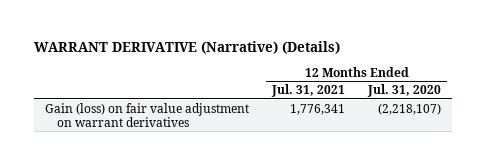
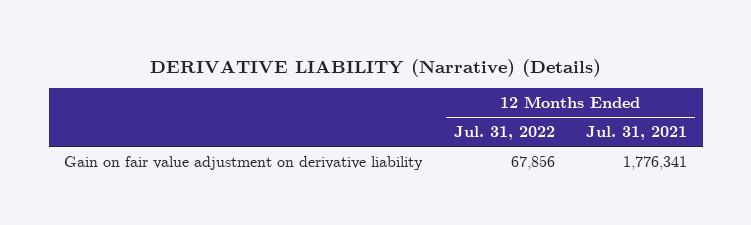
- WARRANT DERIVATIVE (Narrative) (Details)
+ DERIVATIVE LIABILITY (Narrative) (Details)
- | 12 Months Ended Jul. 31, 2021 | 12 Months Ended Jul. 31, 2020
+ | 12 Months Ended Jul. 31, 2022 | 12 Months Ended Jul. 31, 2021
- Gain (loss) on fair value adjustment on warrant derivatives | 1,776,341 | (2,218,107)
+ Gain on fair value adjustment on derivative liability | 67,856 | 1,776,341

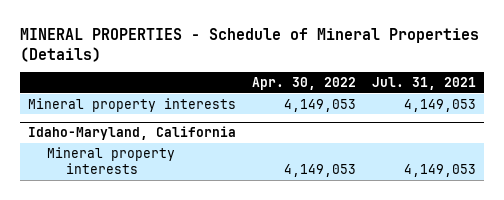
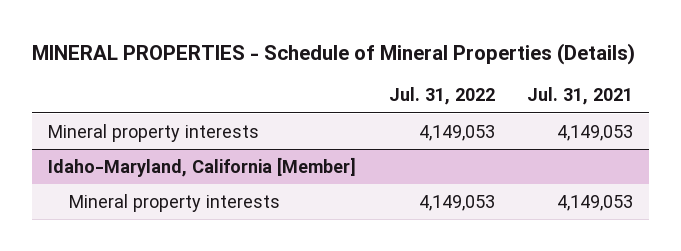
- | Apr. 30, 2022 | Jul. 31, 2021
+ | Jul. 31, 2022 | Jul. 31, 2021
- Idaho-Maryland, California
+ Idaho-Maryland, California [Member]

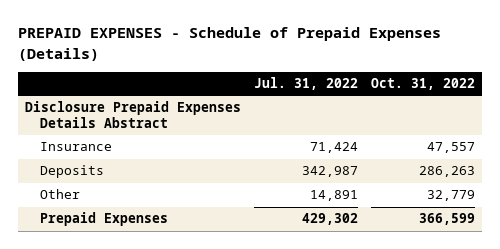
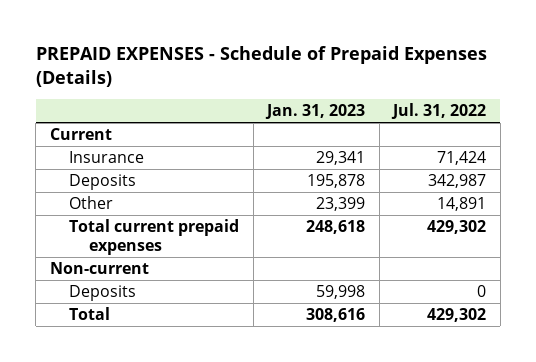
- | Jul. 31, 2022 | Oct. 31, 2022
+ | Jan. 31, 2023 | Jul. 31, 2022
- Disclosure Prepaid Expenses Details Abstract
+ Current
- Prepaid Expenses | 429,302 | 366,599
+ Total current prepaid expenses | 248,618 | 429,302
+ Non-current
+ Deposits | 59,998 | 0
+ Total | 308,616 | 429,302

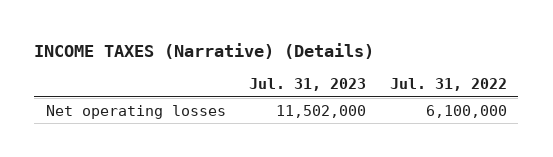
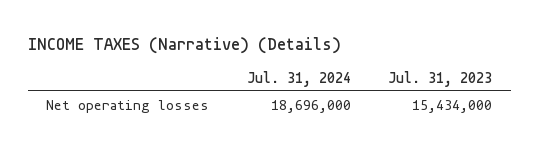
- | Jul. 31, 2023 | Jul. 31, 2022
+ | Jul. 31, 2024 | Jul. 31, 2023
- Net operating losses | 11,502,000 | 6,100,000
+ Net operating losses | 18,696,000 | 15,434,000

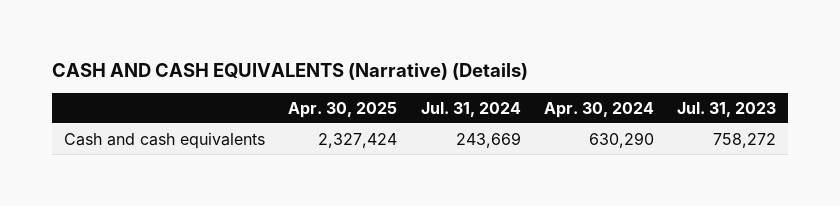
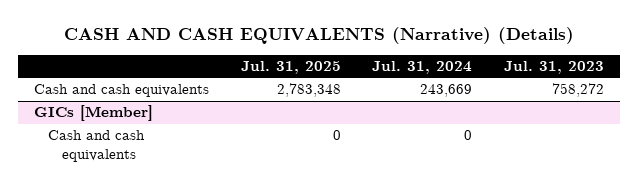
- | Apr. 30, 2025 | Jul. 31, 2024 | Apr. 30, 2024 | Jul. 31, 2023
+ | Jul. 31, 2025 | Jul. 31, 2024 | Jul. 31, 2023
+ GICs [Member]
+ Cash and cash equivalents | 0 | 0 |

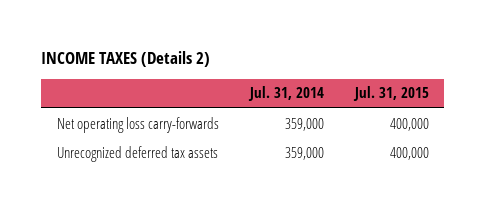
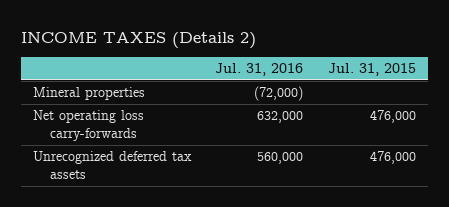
- | Jul. 31, 2014 | Jul. 31, 2015
+ | Jul. 31, 2016 | Jul. 31, 2015
- Net operating loss carry-forwards | 359,000 | 400,000
- Unrecognized deferred tax assets | 359,000 | 400,000
+ Mineral properties | (72,000) |
+ Net operating loss carry-forwards | 632,000 | 476,000
+ Unrecognized deferred tax assets | 560,000 | 476,000

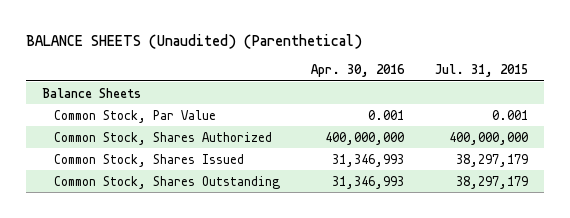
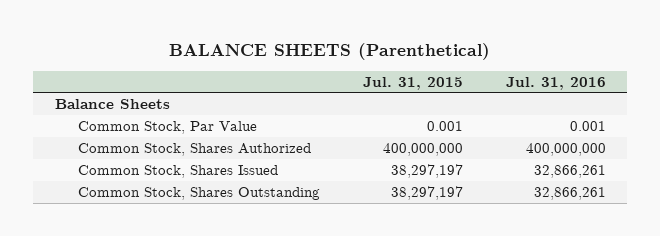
- BALANCE SHEETS (Unaudited) (Parenthetical)
+ BALANCE SHEETS (Parenthetical)
- | Apr. 30, 2016 | Jul. 31, 2015
+ | Jul. 31, 2015 | Jul. 31, 2016
- Common Stock, Shares Issued | 31,346,993 | 38,297,179
- Common Stock, Shares Outstanding | 31,346,993 | 38,297,179
+ Common Stock, Shares Issued | 38,297,197 | 32,866,261
+ Common Stock, Shares Outstanding | 38,297,197 | 32,866,261

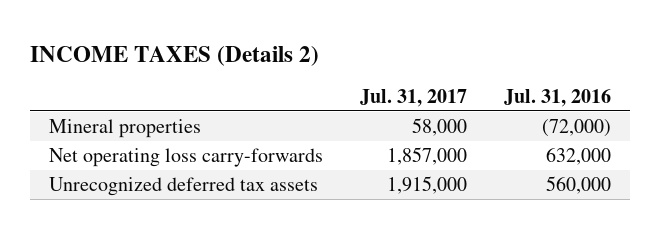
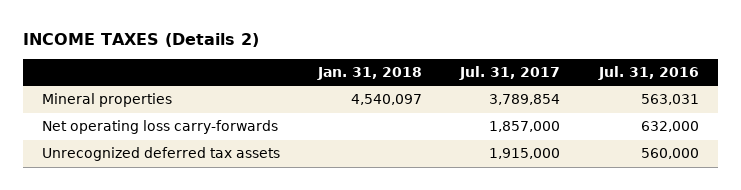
- | Jul. 31, 2017 | Jul. 31, 2016
+ | Jan. 31, 2018 | Jul. 31, 2017 | Jul. 31, 2016
- Mineral properties | 58,000 | (72,000)
+ Mineral properties | 4,540,097 | 3,789,854 | 563,031

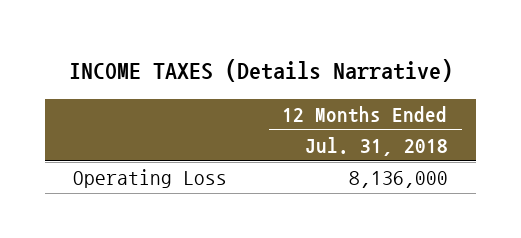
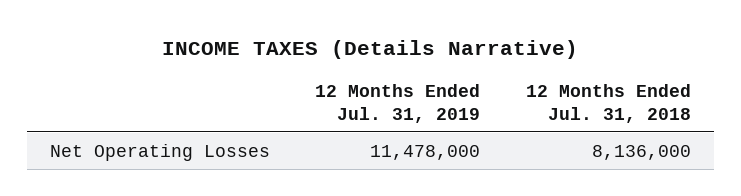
- | 12 Months Ended Jul. 31, 2018
+ | 12 Months Ended Jul. 31, 2019 | 12 Months Ended Jul. 31, 2018
- Operating Loss | 8,136,000
+ Net Operating Losses | 11,478,000 | 8,136,000

